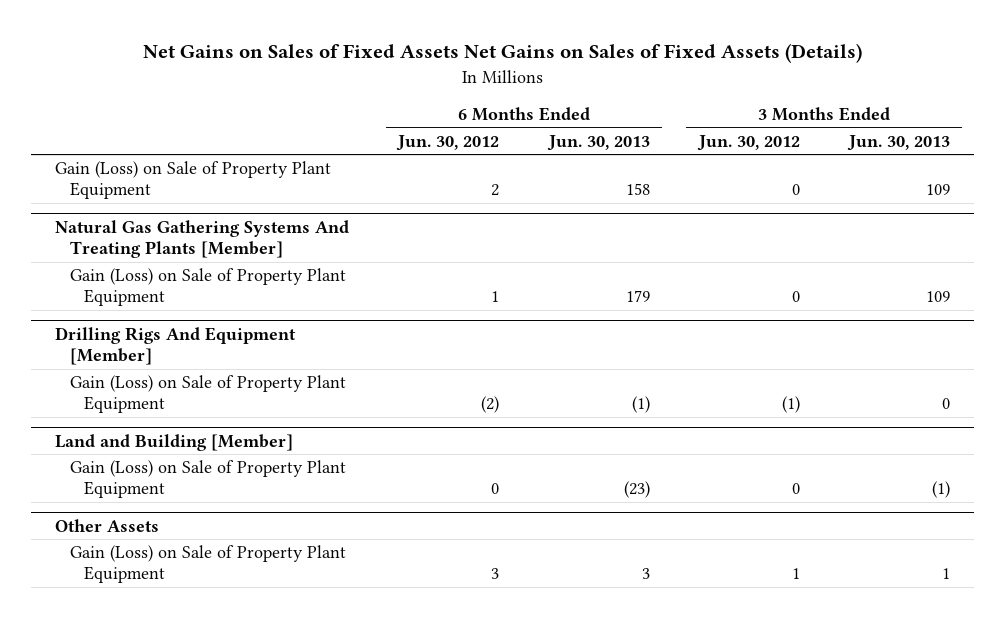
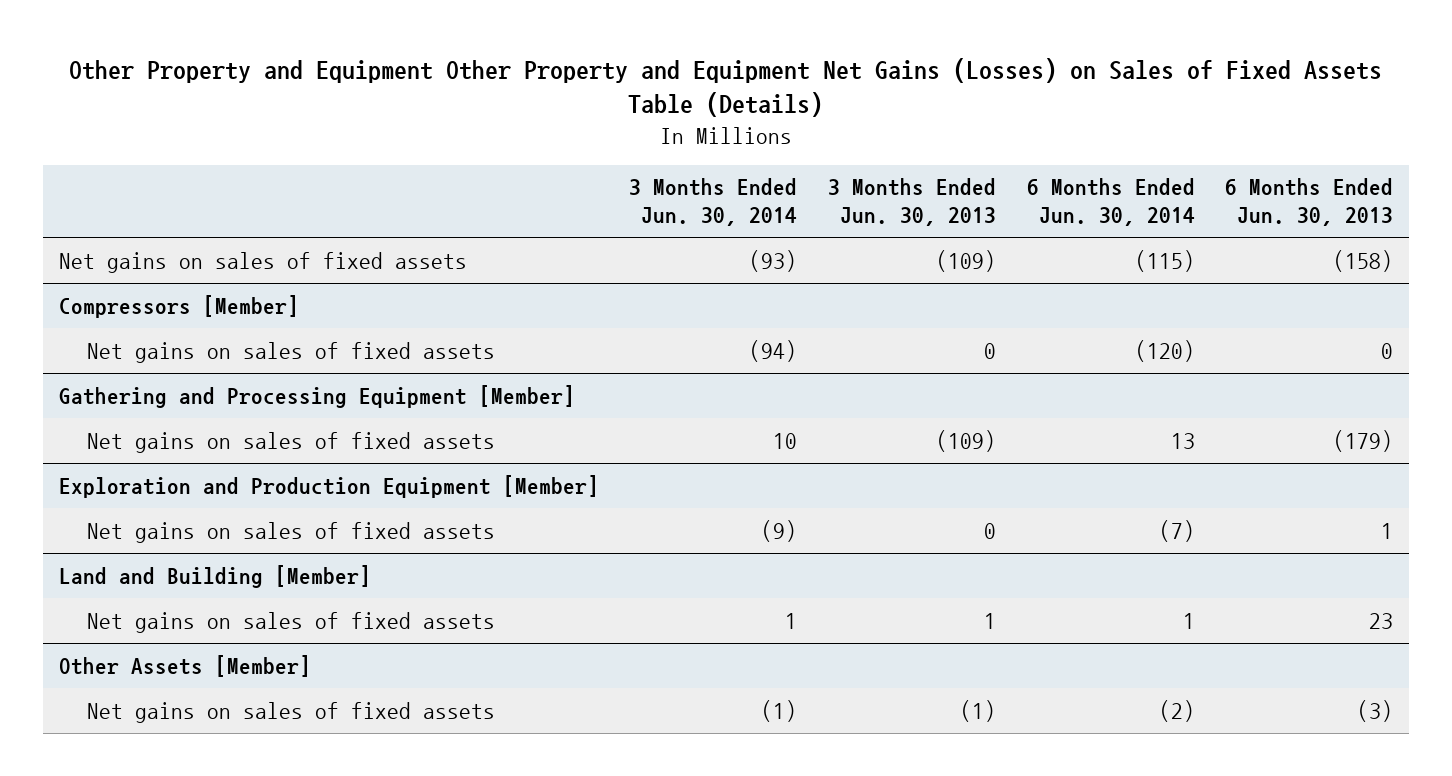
- Net Gains on Sales of Fixed Assets Net Gains on Sales of Fixed Assets (Details)
+ Other Property and Equipment Other Property and Equipment Net Gains (Losses) on Sales of Fixed Assets Table (Details)
- | 6 Months Ended Jun. 30, 2012 | 6 Months Ended Jun. 30, 2013 | 3 Months Ended Jun. 30, 2012 | 3 Months Ended Jun. 30, 2013
+ | 3 Months Ended Jun. 30, 2014 | 3 Months Ended Jun. 30, 2013 | 6 Months Ended Jun. 30, 2014 | 6 Months Ended Jun. 30, 2013
- Gain (Loss) on Sale of Property Plant Equipment | 2 | 158 | 0 | 109
- Natural Gas Gathering Systems And Treating Plants [Member]
- Gain (Loss) on Sale of Property Plant Equipment | 1 | 179 | 0 | 109
- Drilling Rigs And Equipment [Member]
- Gain (Loss) on Sale of Property Plant Equipment | (2) | (1) | (1) | 0
+ Net gains on sales of fixed assets | (93) | (109) | (115) | (158)
+ Compressors [Member]
+ Net gains on sales of fixed assets | (94) | 0 | (120) | 0
+ Gathering and Processing Equipment [Member]
+ Net gains on sales of fixed assets | 10 | (109) | 13 | (179)
+ Exploration and Production Equipment [Member]
+ Net gains on sales of fixed assets | (9) | 0 | (7) | 1
@ Land and Building [Member]
- Gain (Loss) on Sale of Property Plant Equipment | 0 | (23) | 0 | (1)
- Other Assets
- Gain (Loss) on Sale of Property Plant Equipment | 3 | 3 | 1 | 1
@ Land and Building [Member]
+ Net gains on sales of fixed assets | 1 | 1 | 1 | 23
+ Other Assets [Member]
+ Net gains on sales of fixed assets | (1) | (1) | (2) | (3)

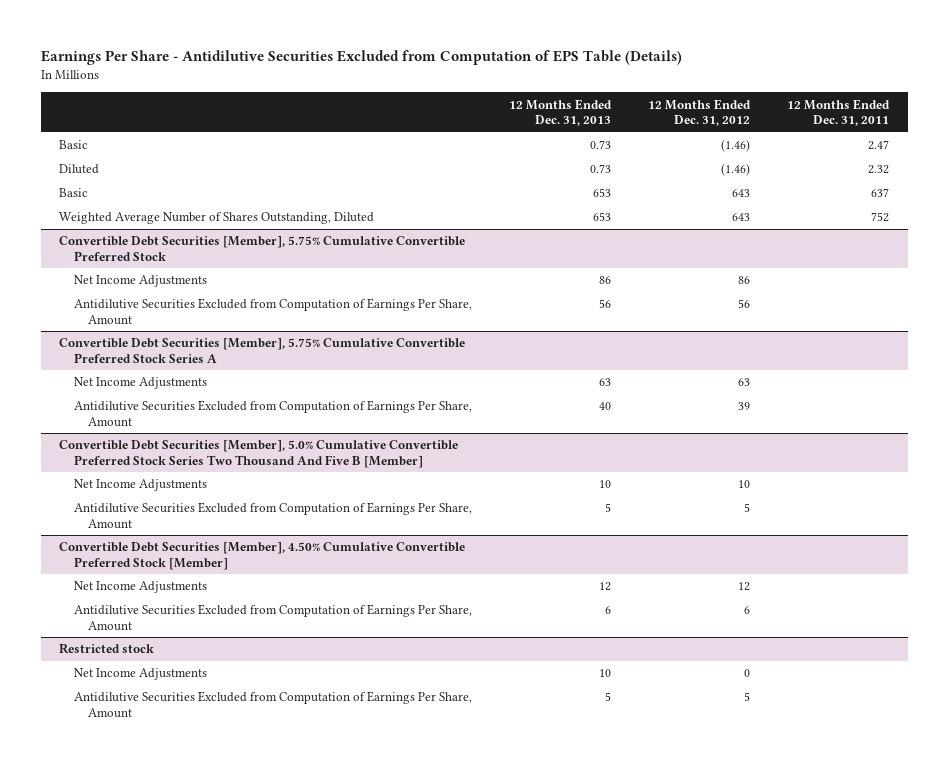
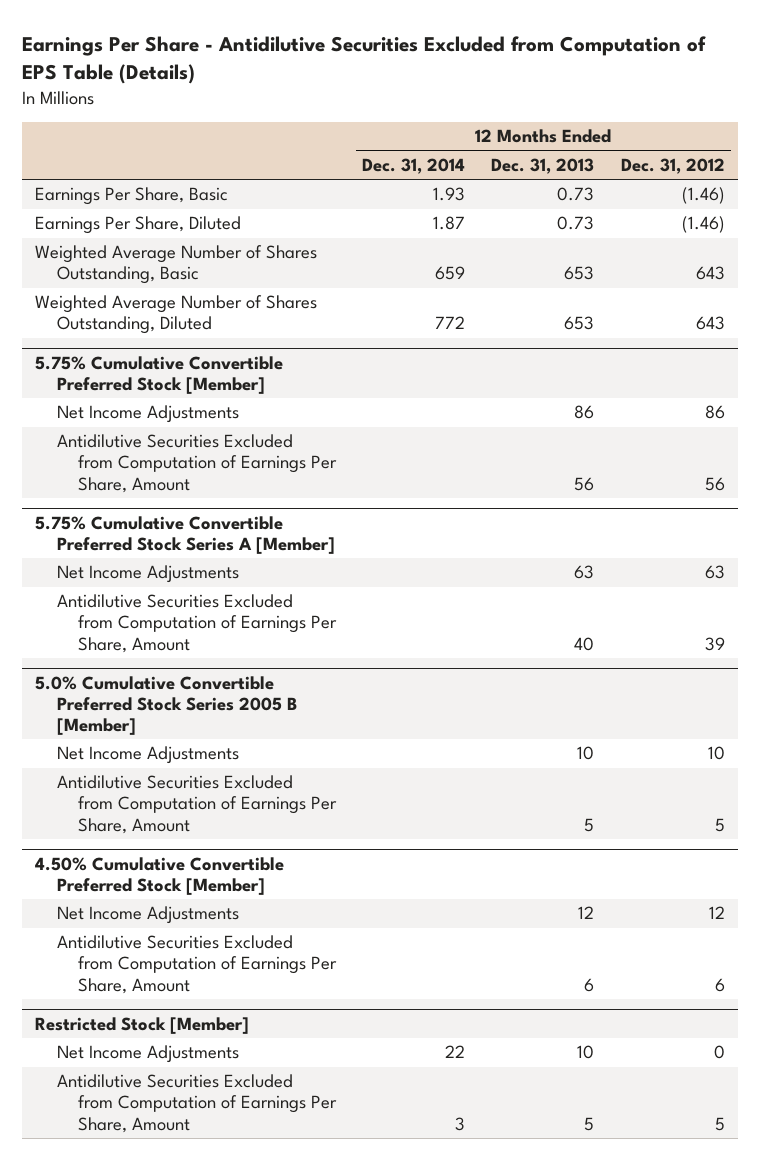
- | 12 Months Ended Dec. 31, 2013 | 12 Months Ended Dec. 31, 2012 | 12 Months Ended Dec. 31, 2011
+ | 12 Months Ended Dec. 31, 2014 | 12 Months Ended Dec. 31, 2013 | 12 Months Ended Dec. 31, 2012
- Basic | 0.73 | (1.46) | 2.47
- Diluted | 0.73 | (1.46) | 2.32
- Basic | 653 | 643 | 637
+ Earnings Per Share, Basic | 1.93 | 0.73 | (1.46)
+ Earnings Per Share, Diluted | 1.87 | 0.73 | (1.46)
+ Weighted Average Number of Shares Outstanding, Basic | 659 | 653 | 643
- Convertible Debt Securities [Member], 5.75% Cumulative Convertible Preferred Stock
+ 5.75% Cumulative Convertible Preferred Stock [Member]
- Convertible Debt Securities [Member], 5.75% Cumulative Convertible Preferred Stock Series A
+ 5.75% Cumulative Convertible Preferred Stock Series A [Member]
- Convertible Debt Securities [Member], 5.0% Cumulative Convertible Preferred Stock Series Two Thousand And Five B [Member]
+ 5.0% Cumulative Convertible Preferred Stock Series 2005 B [Member]
- Convertible Debt Securities [Member], 4.50% Cumulative Convertible Preferred Stock [Member]
+ 4.50% Cumulative Convertible Preferred Stock [Member]
- Restricted stock
+ Restricted Stock [Member]

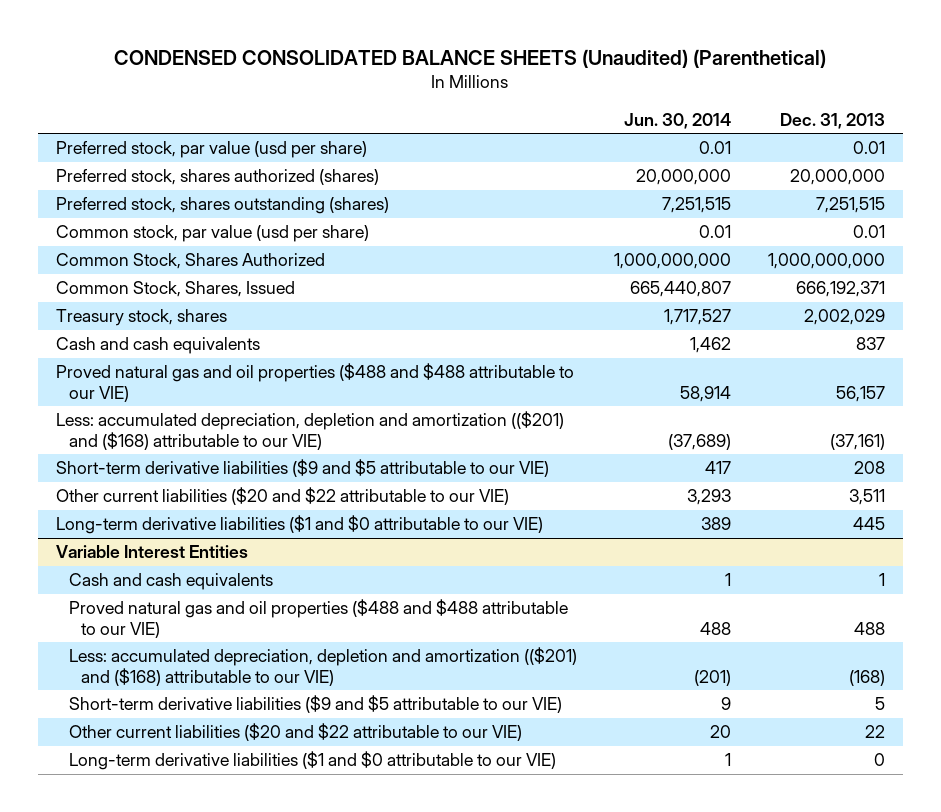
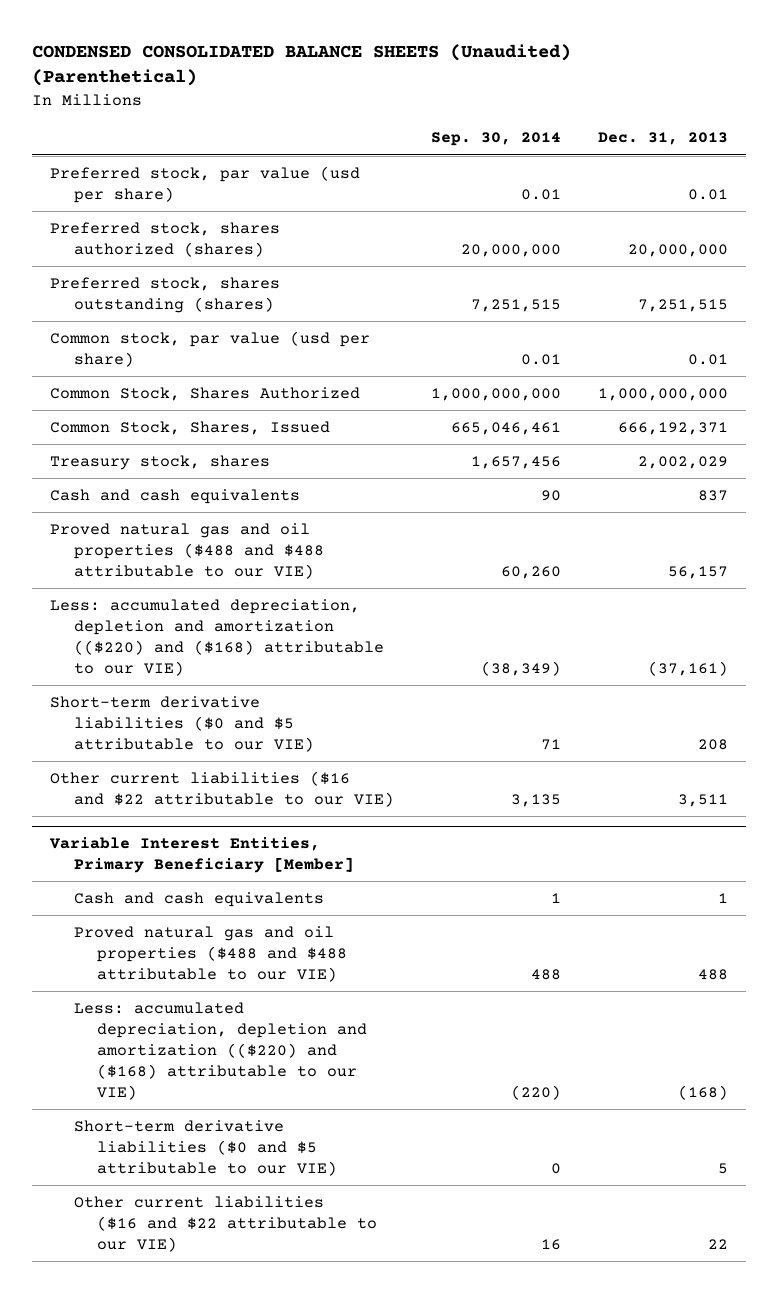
- | Jun. 30, 2014 | Dec. 31, 2013
+ | Sep. 30, 2014 | Dec. 31, 2013
- Less: accumulated depreciation, depletion and amortization (($201) and ($168) attributable to our VIE) | (37,689) | (37,161)
- Short-term derivative liabilities ($9 and $5 attributable to our VIE) | 417 | 208
- Other current liabilities ($20 and $22 attributable to our VIE) | 3,293 | 3,511
- Long-term derivative liabilities ($1 and $0 attributable to our VIE) | 389 | 445
- Variable Interest Entities
+ Less: accumulated depreciation, depletion and amortization (($220) and ($168) attributable to our VIE) | (38,349) | (37,161)
+ Short-term derivative liabilities ($0 and $5 attributable to our VIE) | 71 | 208
+ Other current liabilities ($16 and $22 attributable to our VIE) | 3,135 | 3,511
+ Variable Interest Entities, Primary Beneficiary [Member]
- Less: accumulated depreciation, depletion and amortization (($201) and ($168) attributable to our VIE) | (201) | (168)
- Short-term derivative liabilities ($9 and $5 attributable to our VIE) | 9 | 5
- Other current liabilities ($20 and $22 attributable to our VIE) | 20 | 22
- Long-term derivative liabilities ($1 and $0 attributable to our VIE) | 1 | 0
+ Less: accumulated depreciation, depletion and amortization (($220) and ($168) attributable to our VIE) | (220) | (168)
+ Short-term derivative liabilities ($0 and $5 attributable to our VIE) | 0 | 5
+ Other current liabilities ($16 and $22 attributable to our VIE) | 16 | 22

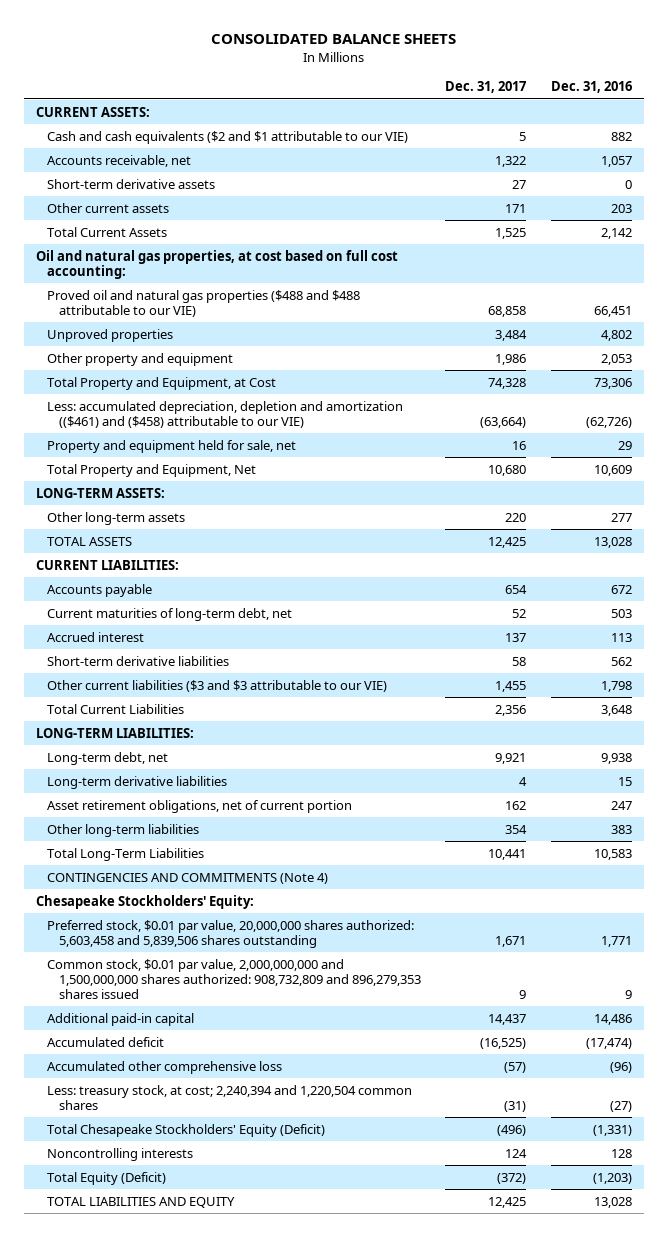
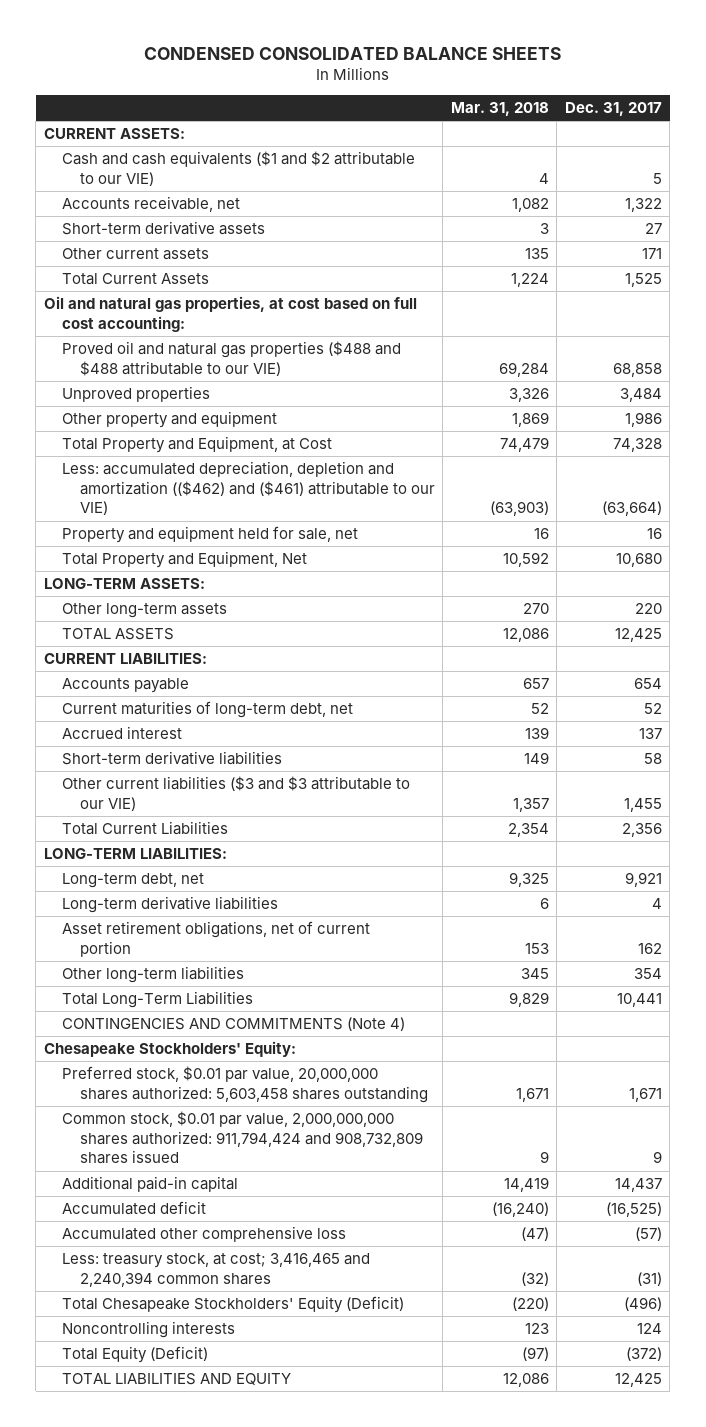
- CONSOLIDATED BALANCE SHEETS
+ CONDENSED CONSOLIDATED BALANCE SHEETS
- | Dec. 31, 2017 | Dec. 31, 2016
+ | Mar. 31, 2018 | Dec. 31, 2017
- Cash and cash equivalents ($2 and $1 attributable to our VIE) | 5 | 882
+ Cash and cash equivalents ($1 and $2 attributable to our VIE) | 4 | 5
- Less: accumulated depreciation, depletion and amortization (($461) and ($458) attributable to our VIE) | (63,664) | (62,726)
+ Less: accumulated depreciation, depletion and amortization (($462) and ($461) attributable to our VIE) | (63,903) | (63,664)
- Preferred stock, $0.01 par value, 20,000,000 shares authorized: 5,603,458 and 5,839,506 shares outstanding | 1,671 | 1,771
- Common stock, $0.01 par value, 2,000,000,000 and 1,500,000,000 shares authorized: 908,732,809 and 896,279,353 shares issued | 9 | 9
+ Preferred stock, $0.01 par value, 20,000,000 shares authorized: 5,603,458 shares outstanding | 1,671 | 1,671
+ Common stock, $0.01 par value, 2,000,000,000 shares authorized: 911,794,424 and 908,732,809 shares issued | 9 | 9
- Less: treasury stock, at cost; 2,240,394 and 1,220,504 common shares | (31) | (27)
+ Less: treasury stock, at cost; 3,416,465 and 2,240,394 common shares | (32) | (31)

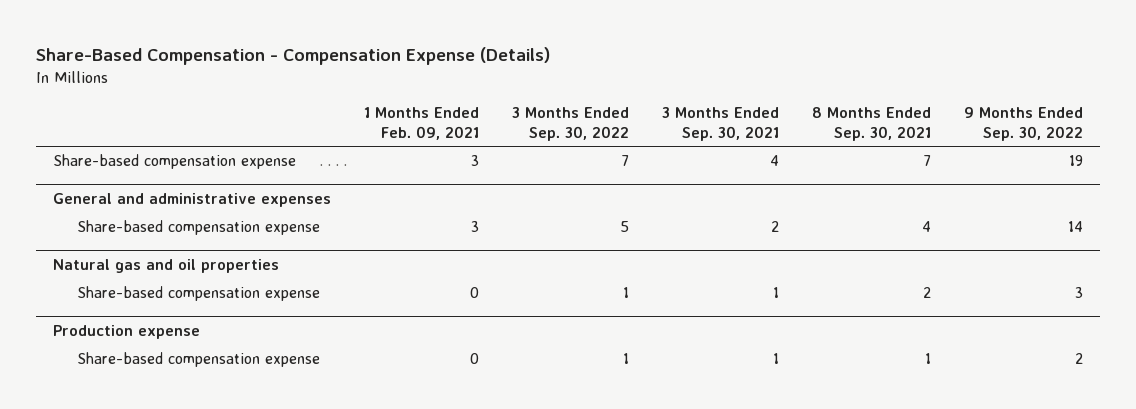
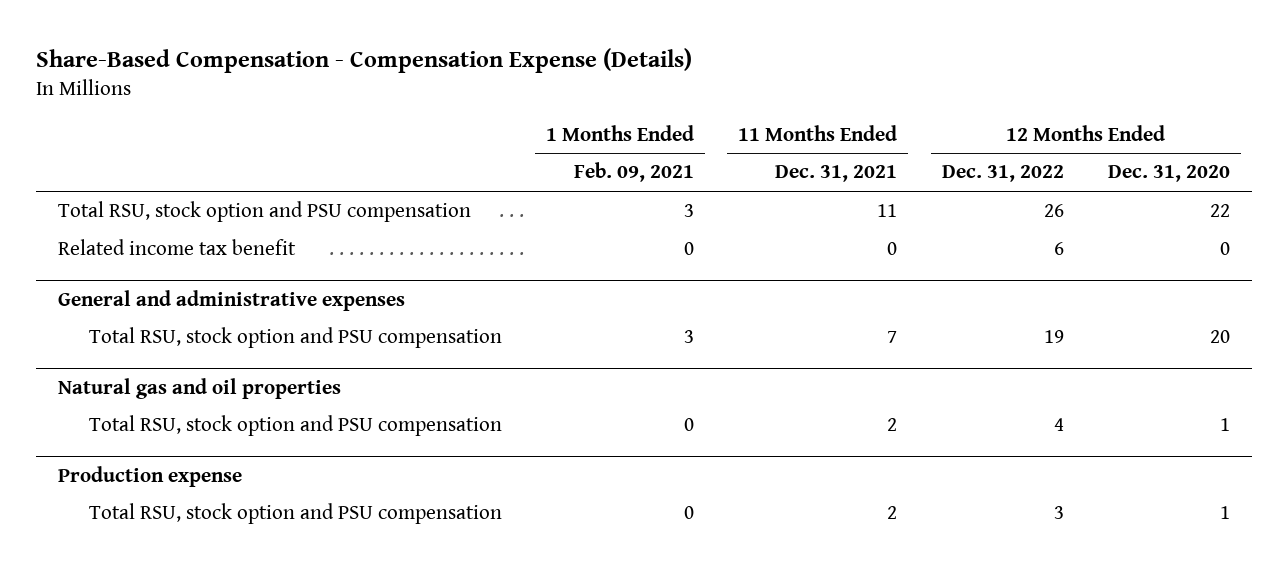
- | 1 Months Ended Feb. 09, 2021 | 3 Months Ended Sep. 30, 2022 | 3 Months Ended Sep. 30, 2021 | 8 Months Ended Sep. 30, 2021 | 9 Months Ended Sep. 30, 2022
+ | 1 Months Ended Feb. 09, 2021 | 11 Months Ended Dec. 31, 2021 | 12 Months Ended Dec. 31, 2022 | 12 Months Ended Dec. 31, 2020
- Share-based compensation expense | 3 | 7 | 4 | 7 | 19
+ Total RSU, stock option and PSU compensation | 3 | 11 | 26 | 22
+ Related income tax benefit | 0 | 0 | 6 | 0
@ General and administrative expenses
- Share-based compensation expense | 3 | 5 | 2 | 4 | 14
+ Total RSU, stock option and PSU compensation | 3 | 7 | 19 | 20
@ Natural gas and oil properties
- Share-based compensation expense | 0 | 1 | 1 | 2 | 3
+ Total RSU, stock option and PSU compensation | 0 | 2 | 4 | 1
@ Production expense
- Share-based compensation expense | 0 | 1 | 1 | 1 | 2
+ Total RSU, stock option and PSU compensation | 0 | 2 | 3 | 1

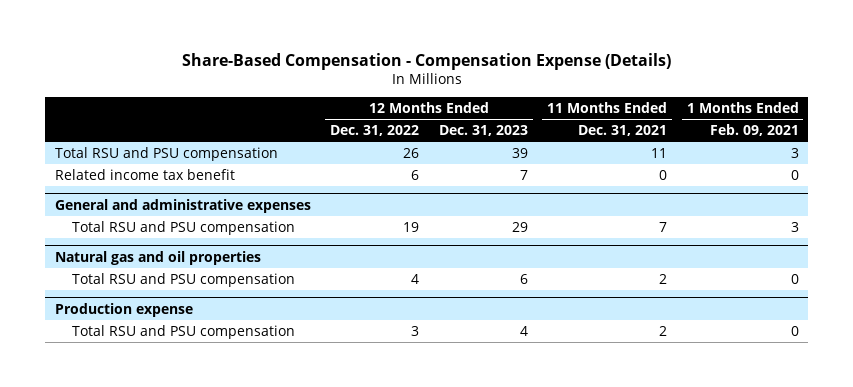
- | 1 Months Ended Feb. 09, 2021 | 11 Months Ended Dec. 31, 2021 | 12 Months Ended Dec. 31, 2022 | 12 Months Ended Dec. 31, 2020
+ | 12 Months Ended Dec. 31, 2022 | 12 Months Ended Dec. 31, 2023 | 11 Months Ended Dec. 31, 2021 | 1 Months Ended Feb. 09, 2021
- Total RSU, stock option and PSU compensation | 3 | 11 | 26 | 22
+ Total RSU and PSU compensation | 26 | 39 | 11 | 3
@ General and administrative expenses
- Total RSU, stock option and PSU compensation | 3 | 7 | 19 | 20
+ Total RSU and PSU compensation | 19 | 29 | 7 | 3
@ Natural gas and oil properties
- Total RSU, stock option and PSU compensation | 0 | 2 | 4 | 1
+ Total RSU and PSU compensation | 4 | 6 | 2 | 0
@ Production expense
- Total RSU, stock option and PSU compensation | 0 | 2 | 3 | 1
+ Total RSU and PSU compensation | 3 | 4 | 2 | 0

